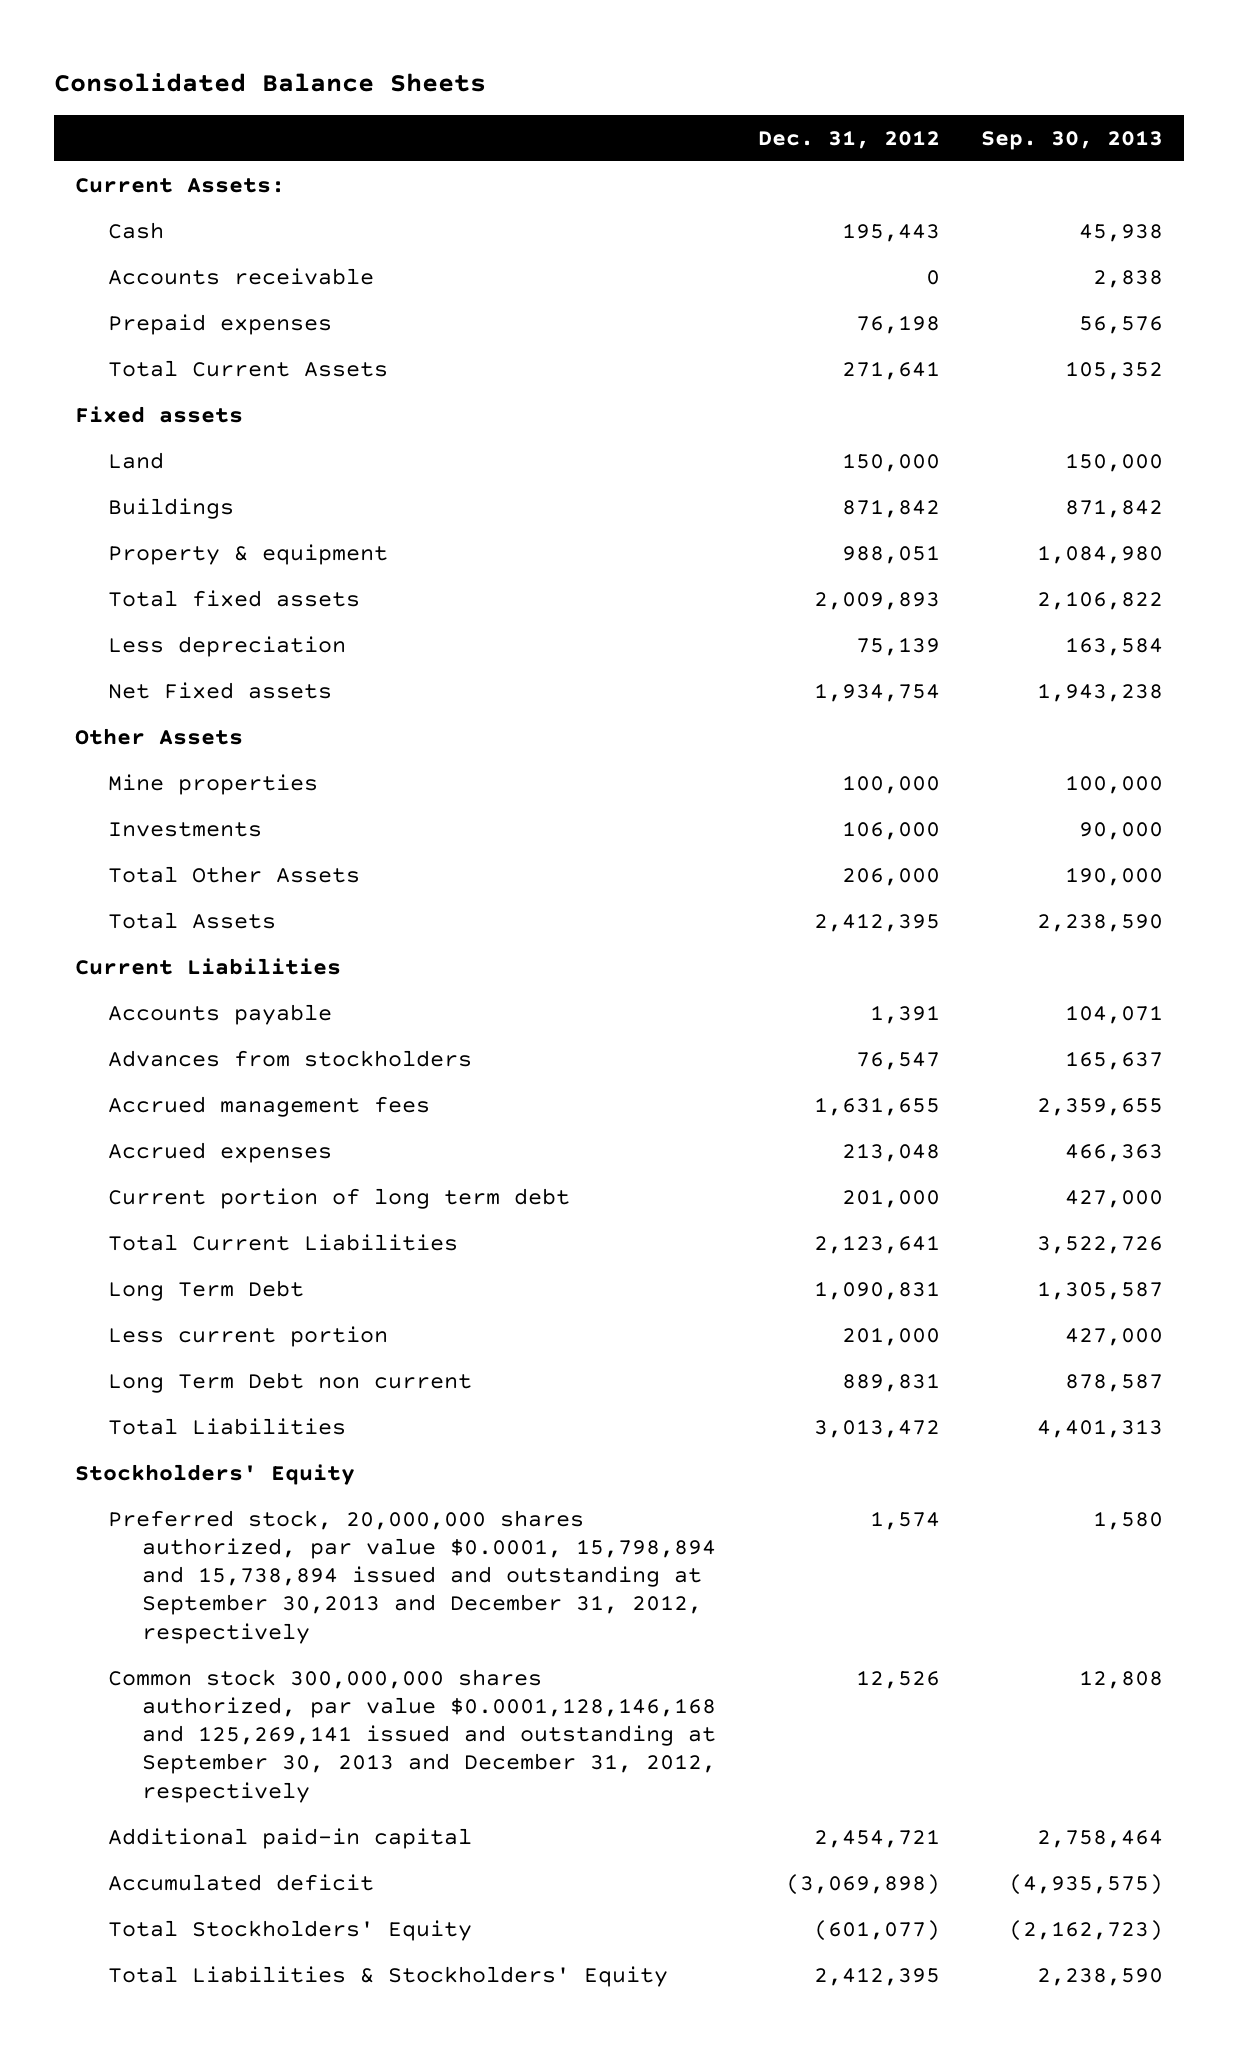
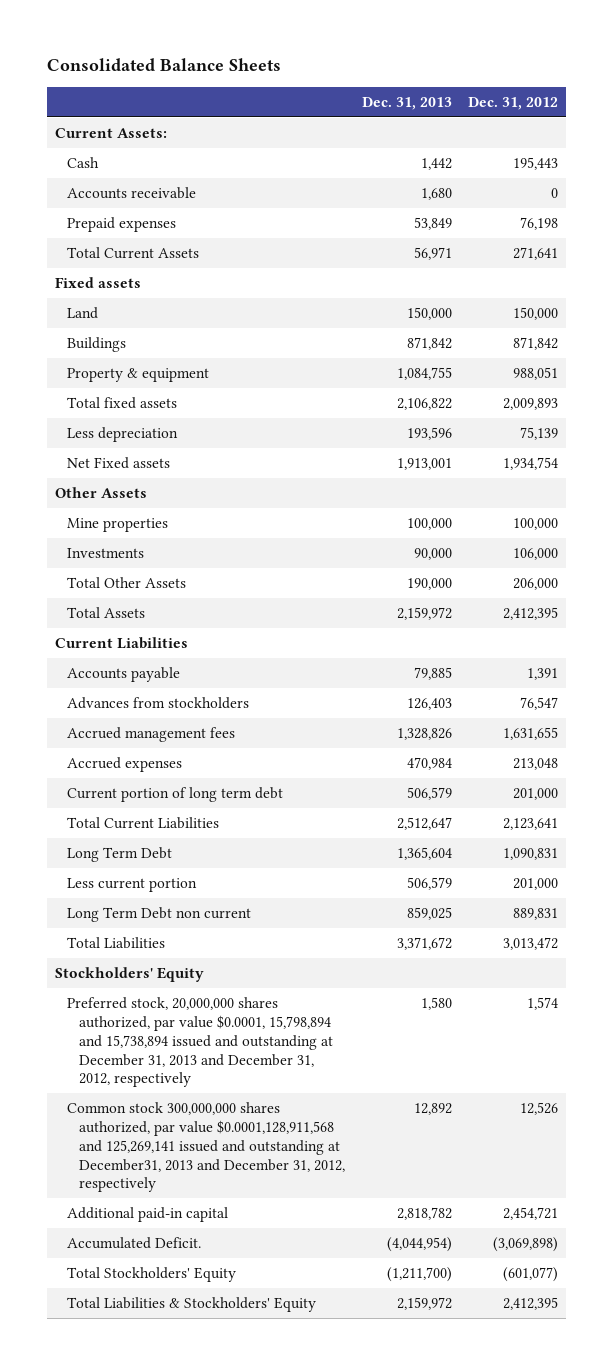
- | Dec. 31, 2012 | Sep. 30, 2013
+ | Dec. 31, 2013 | Dec. 31, 2012
- Preferred stock, 20,000,000 shares authorized, par value $0.0001, 15,798,894 and 15,738,894 issued and outstanding at September 30,2013 and December 31, 2012, respectively | 1,574 | 1,580
- Common stock 300,000,000 shares authorized, par value $0.0001,128,146,168 and 125,269,141 issued and outstanding at September 30, 2013 and December 31, 2012, respectively | 12,526 | 12,808
+ Preferred stock, 20,000,000 shares authorized, par value $0.0001, 15,798,894 and 15,738,894 issued and outstanding at December 31, 2013 and December 31, 2012, respectively | 1,580 | 1,574
+ Common stock 300,000,000 shares authorized, par value $0.0001,128,911,568 and 125,269,141 issued and outstanding at December31, 2013 and December 31, 2012, respectively | 12,892 | 12,526
- Accumulated deficit | (3,069,898) | (4,935,575)
+ Accumulated Deficit. | (4,044,954) | (3,069,898)

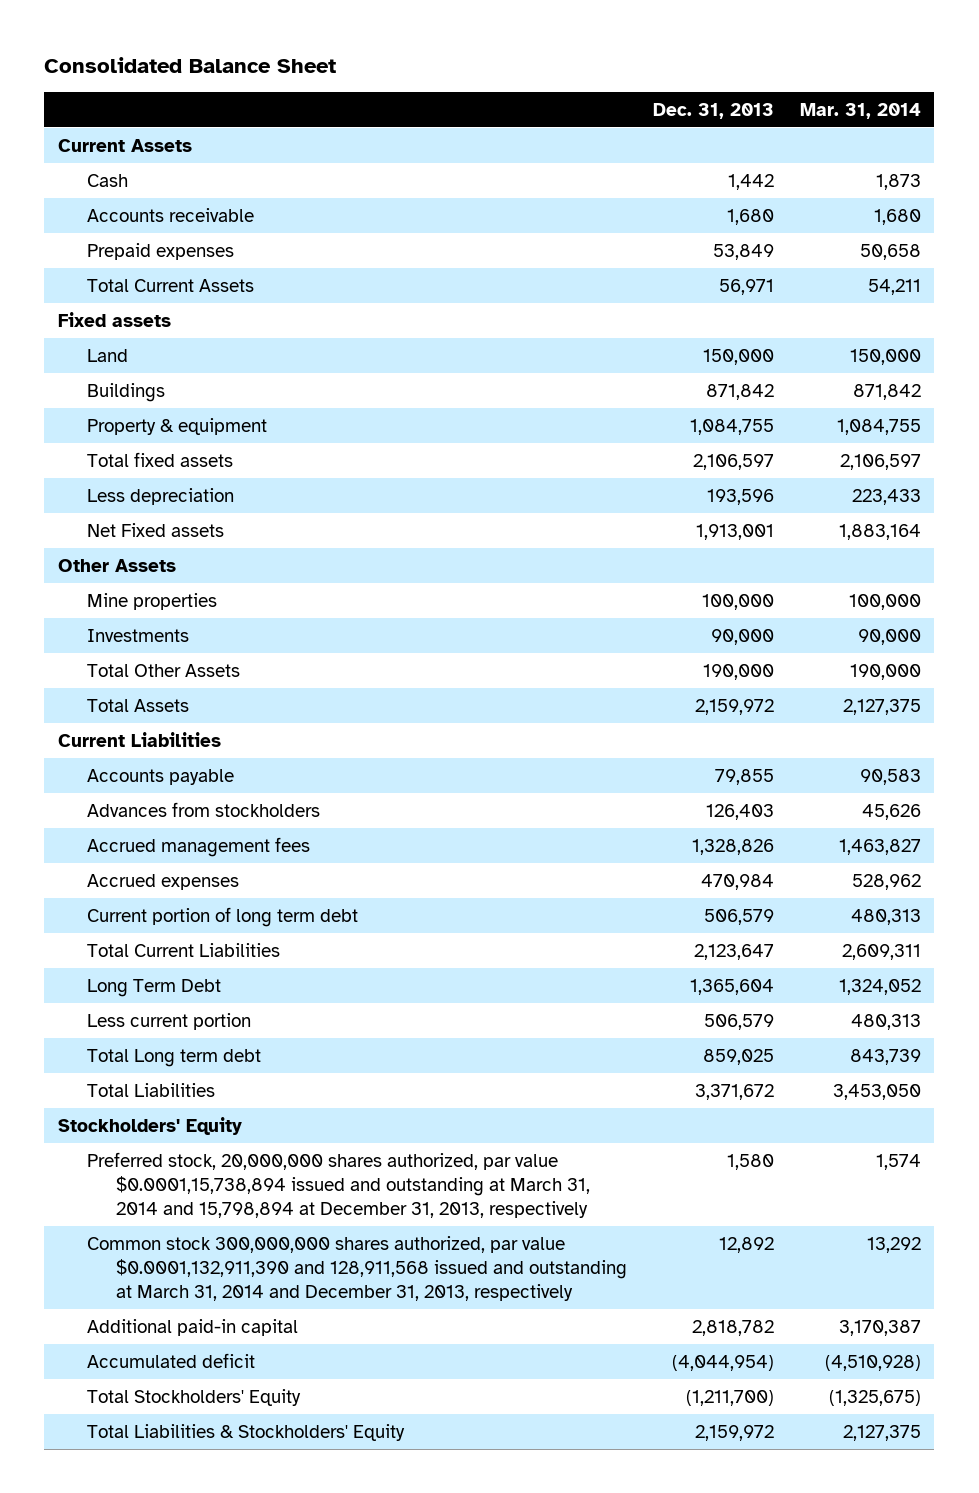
- Consolidated Balance Sheets
+ Consolidated Balance Sheet
- | Dec. 31, 2013 | Dec. 31, 2012
+ | Dec. 31, 2013 | Mar. 31, 2014
- Current Assets:
+ Current Assets
- Total fixed assets | 2,106,822 | 2,009,893
+ Total fixed assets | 2,106,597 | 2,106,597
- Accounts payable | 79,885 | 1,391
+ Accounts payable | 79,855 | 90,583
- Total Current Liabilities | 2,512,647 | 2,123,641
+ Total Current Liabilities | 2,123,647 | 2,609,311
- Long Term Debt non current | 859,025 | 889,831
+ Total Long term debt | 859,025 | 843,739
- Preferred stock, 20,000,000 shares authorized, par value $0.0001, 15,798,894 and 15,738,894 issued and outstanding at December 31, 2013 and December 31, 2012, respectively | 1,580 | 1,574
- Common stock 300,000,000 shares authorized, par value $0.0001,128,911,568 and 125,269,141 issued and outstanding at December31, 2013 and December 31, 2012, respectively | 12,892 | 12,526
+ Preferred stock, 20,000,000 shares authorized, par value $0.0001,15,738,894 issued and outstanding at March 31, 2014 and 15,798,894 at December 31, 2013, respectively | 1,580 | 1,574
+ Common stock 300,000,000 shares authorized, par value $0.0001,132,911,390 and 128,911,568 issued and outstanding at March 31, 2014 and December 31, 2013, respectively | 12,892 | 13,292
- Accumulated Deficit. | (4,044,954) | (3,069,898)
+ Accumulated deficit | (4,044,954) | (4,510,928)

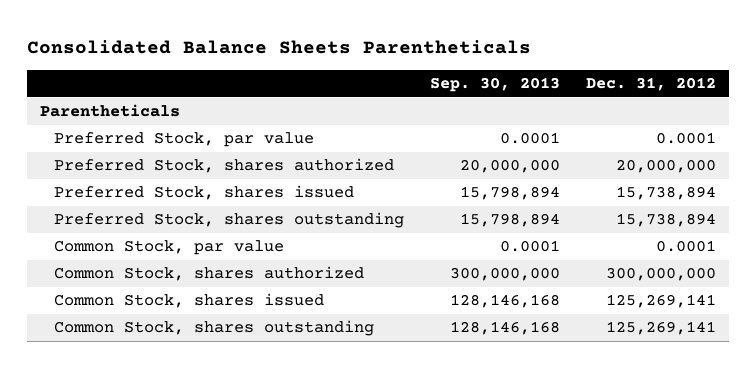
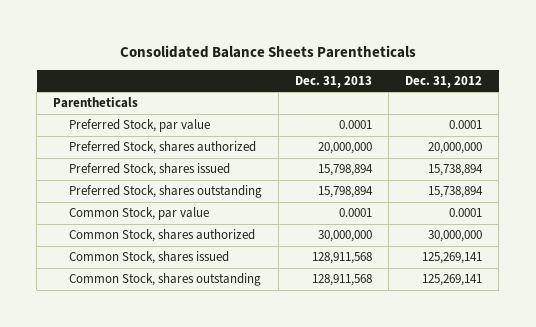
- | Sep. 30, 2013 | Dec. 31, 2012
+ | Dec. 31, 2013 | Dec. 31, 2012
- Common Stock, shares authorized | 300,000,000 | 300,000,000
+ Common Stock, shares authorized | 30,000,000 | 30,000,000

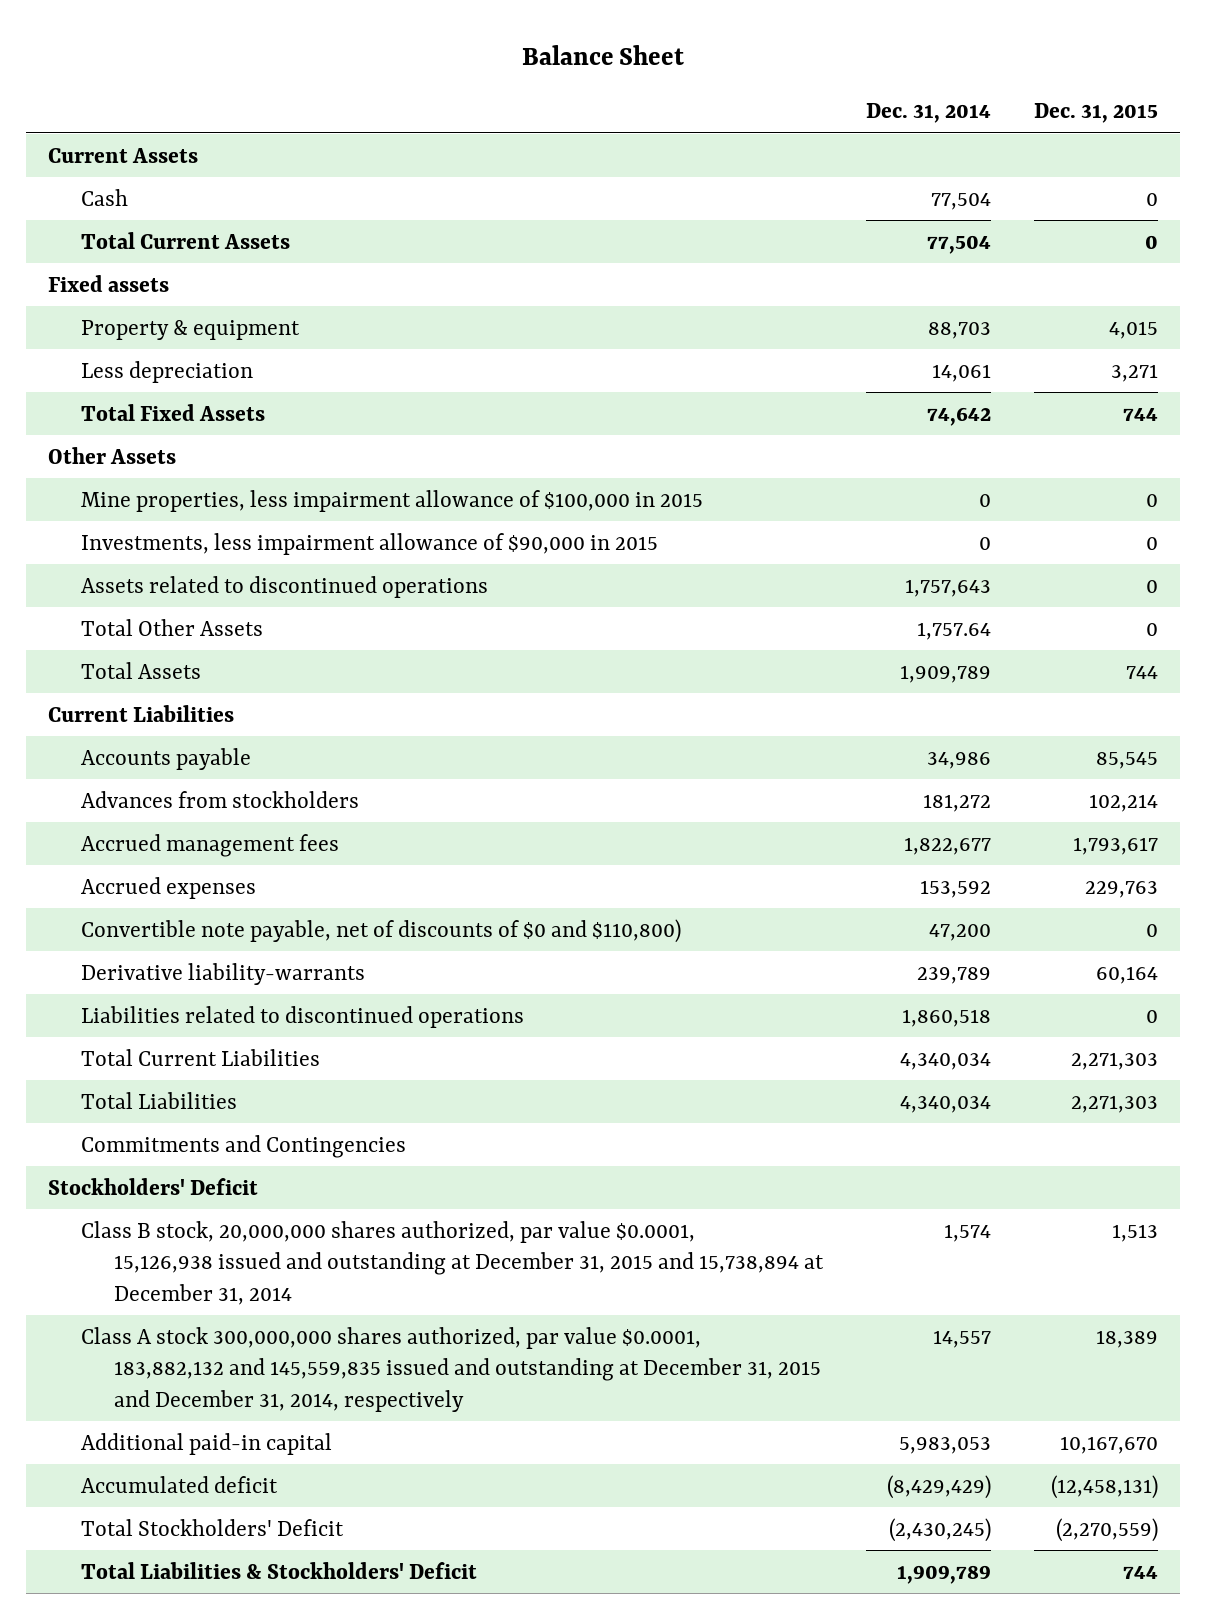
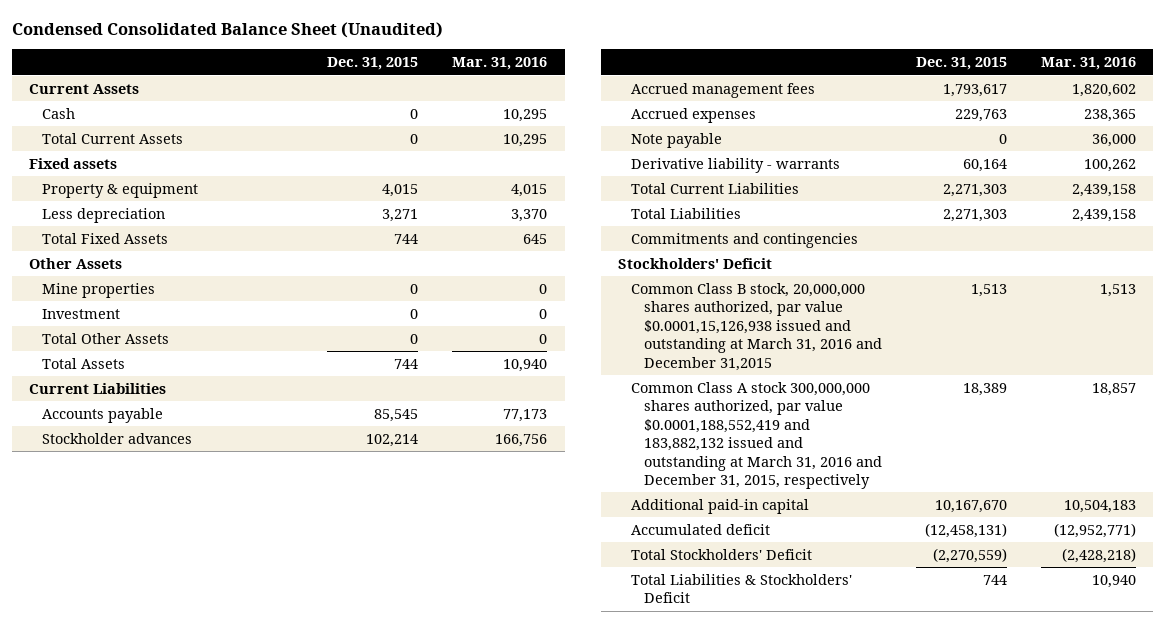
- Balance Sheet
+ Condensed Consolidated Balance Sheet (Unaudited)
- | Dec. 31, 2014 | Dec. 31, 2015
+ | Dec. 31, 2015 | Mar. 31, 2016
- Mine properties, less impairment allowance of $100,000 in 2015 | 0 | 0
- Investments, less impairment allowance of $90,000 in 2015 | 0 | 0
- Assets related to discontinued operations | 1,757,643 | 0
+ Mine properties | 0 | 0
+ Investment | 0 | 0
- Advances from stockholders | 181,272 | 102,214
+ Stockholder advances | 102,214 | 166,756
- Convertible note payable, net of discounts of $0 and $110,800) | 47,200 | 0
- Derivative liability-warrants | 239,789 | 60,164
- Liabilities related to discontinued operations | 1,860,518 | 0
+ Note payable | 0 | 36,000
+ Derivative liability - warrants | 60,164 | 100,262
- Commitments and Contingencies
+ Commitments and contingencies
- Class B stock, 20,000,000 shares authorized, par value $0.0001, 15,126,938 issued and outstanding at December 31, 2015 and 15,738,894 at December 31, 2014 | 1,574 | 1,513
- Class A stock 300,000,000 shares authorized, par value $0.0001, 183,882,132 and 145,559,835 issued and outstanding at December 31, 2015 and December 31, 2014, respectively | 14,557 | 18,389
+ Common Class B stock, 20,000,000 shares authorized, par value $0.0001,15,126,938 issued and outstanding at March 31, 2016 and December 31,2015 | 1,513 | 1,513
+ Common Class A stock 300,000,000 shares authorized, par value $0.0001,188,552,419 and 183,882,132 issued and outstanding at March 31, 2016 and December 31, 2015, respectively | 18,389 | 18,857

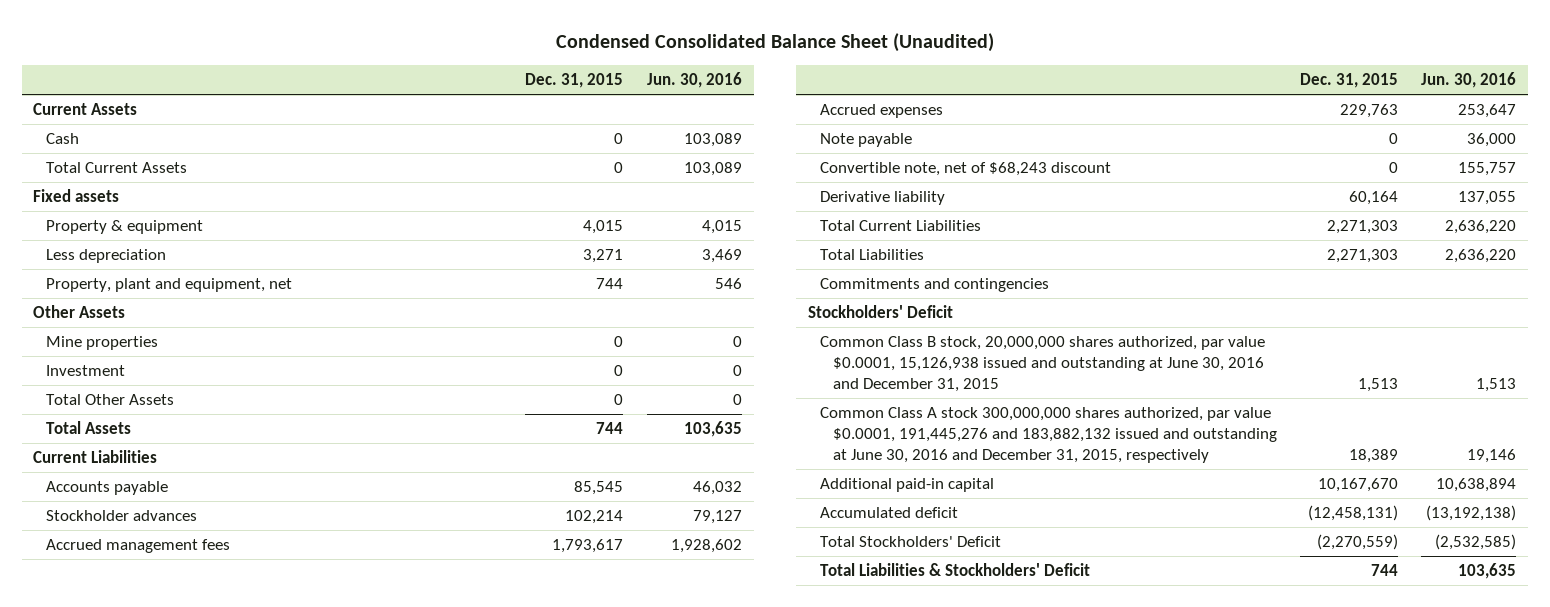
- | Dec. 31, 2015 | Mar. 31, 2016
+ | Dec. 31, 2015 | Jun. 30, 2016
- Total Fixed Assets | 744 | 645
+ Property, plant and equipment, net | 744 | 546
- Derivative liability - warrants | 60,164 | 100,262
+ Convertible note, net of $68,243 discount | 0 | 155,757
+ Derivative liability | 60,164 | 137,055
- Common Class B stock, 20,000,000 shares authorized, par value $0.0001,15,126,938 issued and outstanding at March 31, 2016 and December 31,2015 | 1,513 | 1,513
- Common Class A stock 300,000,000 shares authorized, par value $0.0001,188,552,419 and 183,882,132 issued and outstanding at March 31, 2016 and December 31, 2015, respectively | 18,389 | 18,857
+ Common Class B stock, 20,000,000 shares authorized, par value $0.0001, 15,126,938 issued and outstanding at June 30, 2016 and December 31, 2015 | 1,513 | 1,513
+ Common Class A stock 300,000,000 shares authorized, par value $0.0001, 191,445,276 and 183,882,132 issued and outstanding at June 30, 2016 and December 31, 2015, respectively | 18,389 | 19,146

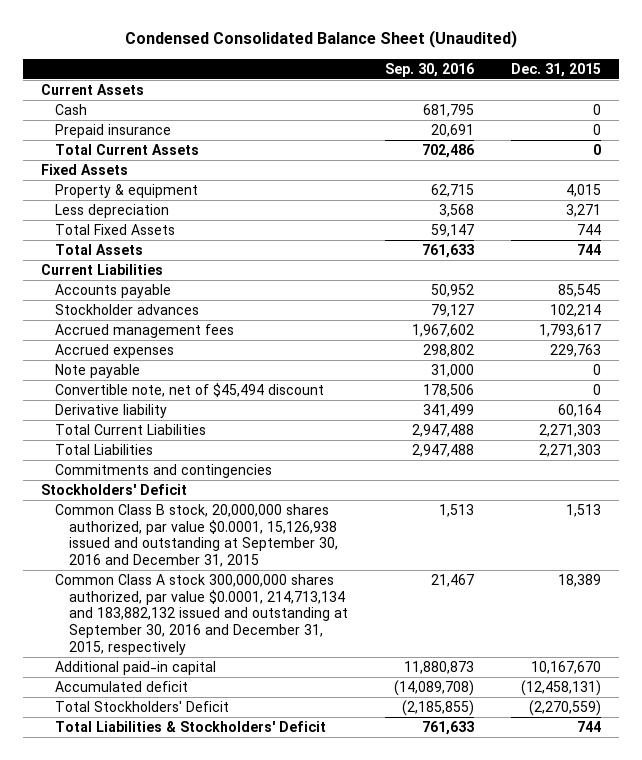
- | Dec. 31, 2015 | Jun. 30, 2016
+ | Sep. 30, 2016 | Dec. 31, 2015
+ Prepaid insurance | 20,691 | 0
- Fixed assets
+ Fixed Assets
- Property, plant and equipment, net | 744 | 546
- Other Assets
- Mine properties | 0 | 0
- Investment | 0 | 0
- Total Other Assets | 0 | 0
+ Total Fixed Assets | 59,147 | 744
- Convertible note, net of $68,243 discount | 0 | 155,757
+ Convertible note, net of $45,494 discount | 178,506 | 0
- Common Class B stock, 20,000,000 shares authorized, par value $0.0001, 15,126,938 issued and outstanding at June 30, 2016 and December 31, 2015 | 1,513 | 1,513
- Common Class A stock 300,000,000 shares authorized, par value $0.0001, 191,445,276 and 183,882,132 issued and outstanding at June 30, 2016 and December 31, 2015, respectively | 18,389 | 19,146
+ Common Class B stock, 20,000,000 shares authorized, par value $0.0001, 15,126,938 issued and outstanding at September 30, 2016 and December 31, 2015 | 1,513 | 1,513
+ Common Class A stock 300,000,000 shares authorized, par value $0.0001, 214,713,134 and 183,882,132 issued and outstanding at September 30, 2016 and December 31, 2015, respectively | 21,467 | 18,389

